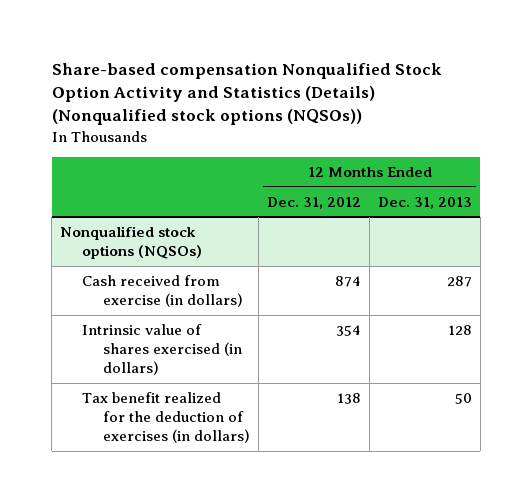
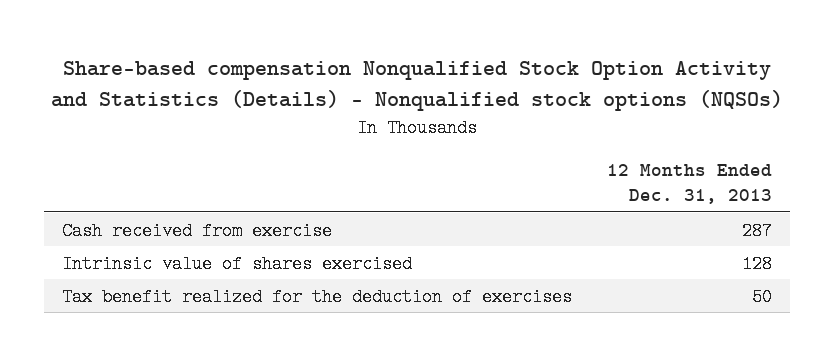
- Share-based compensation Nonqualified Stock Option Activity and Statistics (Details) (Nonqualified stock options (NQSOs))
+ Share-based compensation Nonqualified Stock Option Activity and Statistics (Details) - Nonqualified stock options (NQSOs)
- | 12 Months Ended Dec. 31, 2012 | 12 Months Ended Dec. 31, 2013
+ | 12 Months Ended Dec. 31, 2013
- Nonqualified stock options (NQSOs)
- Cash received from exercise (in dollars) | 874 | 287
- Intrinsic value of shares exercised (in dollars) | 354 | 128
- Tax benefit realized for the deduction of exercises (in dollars) | 138 | 50
+ Cash received from exercise | 287
+ Intrinsic value of shares exercised | 128
+ Tax benefit realized for the deduction of exercises | 50

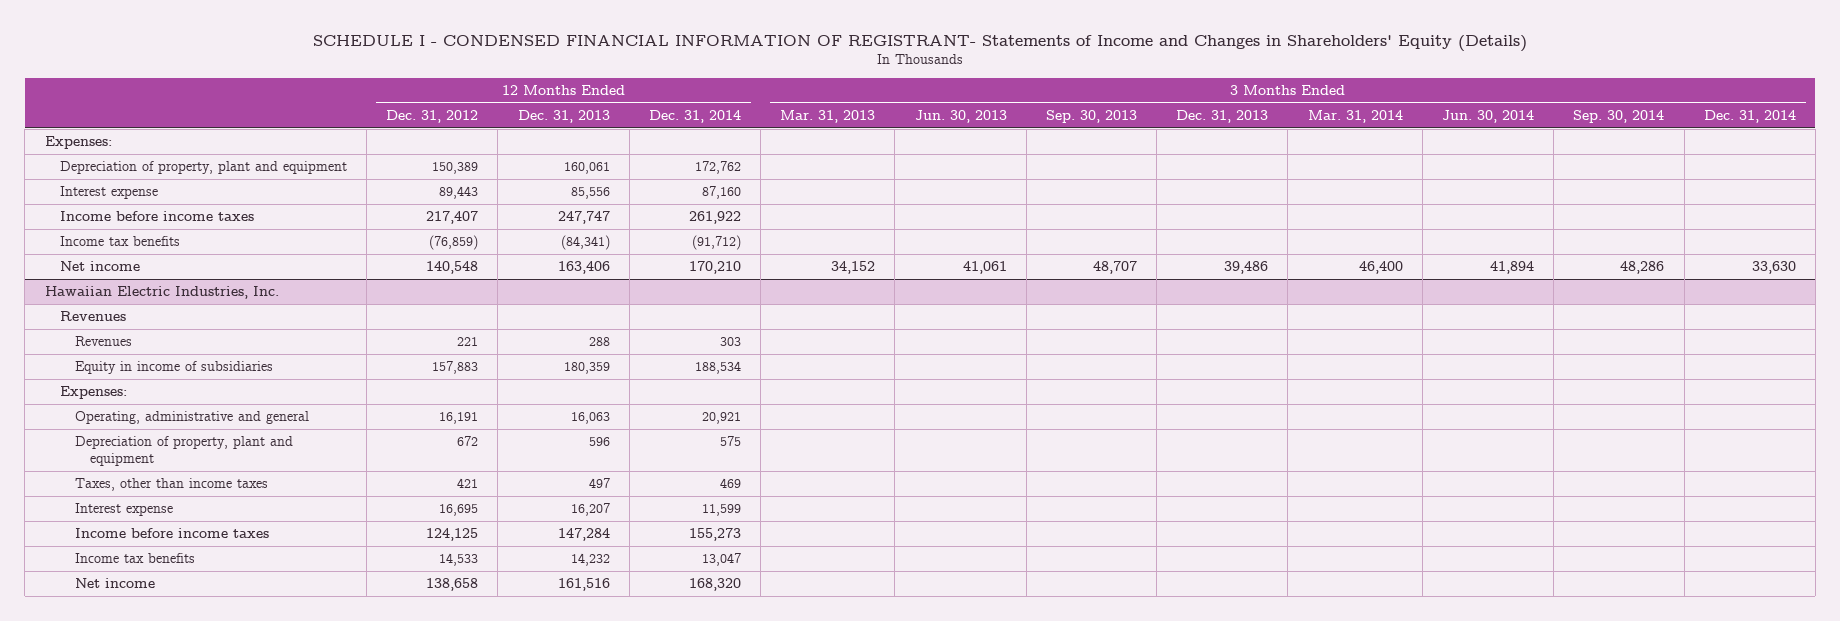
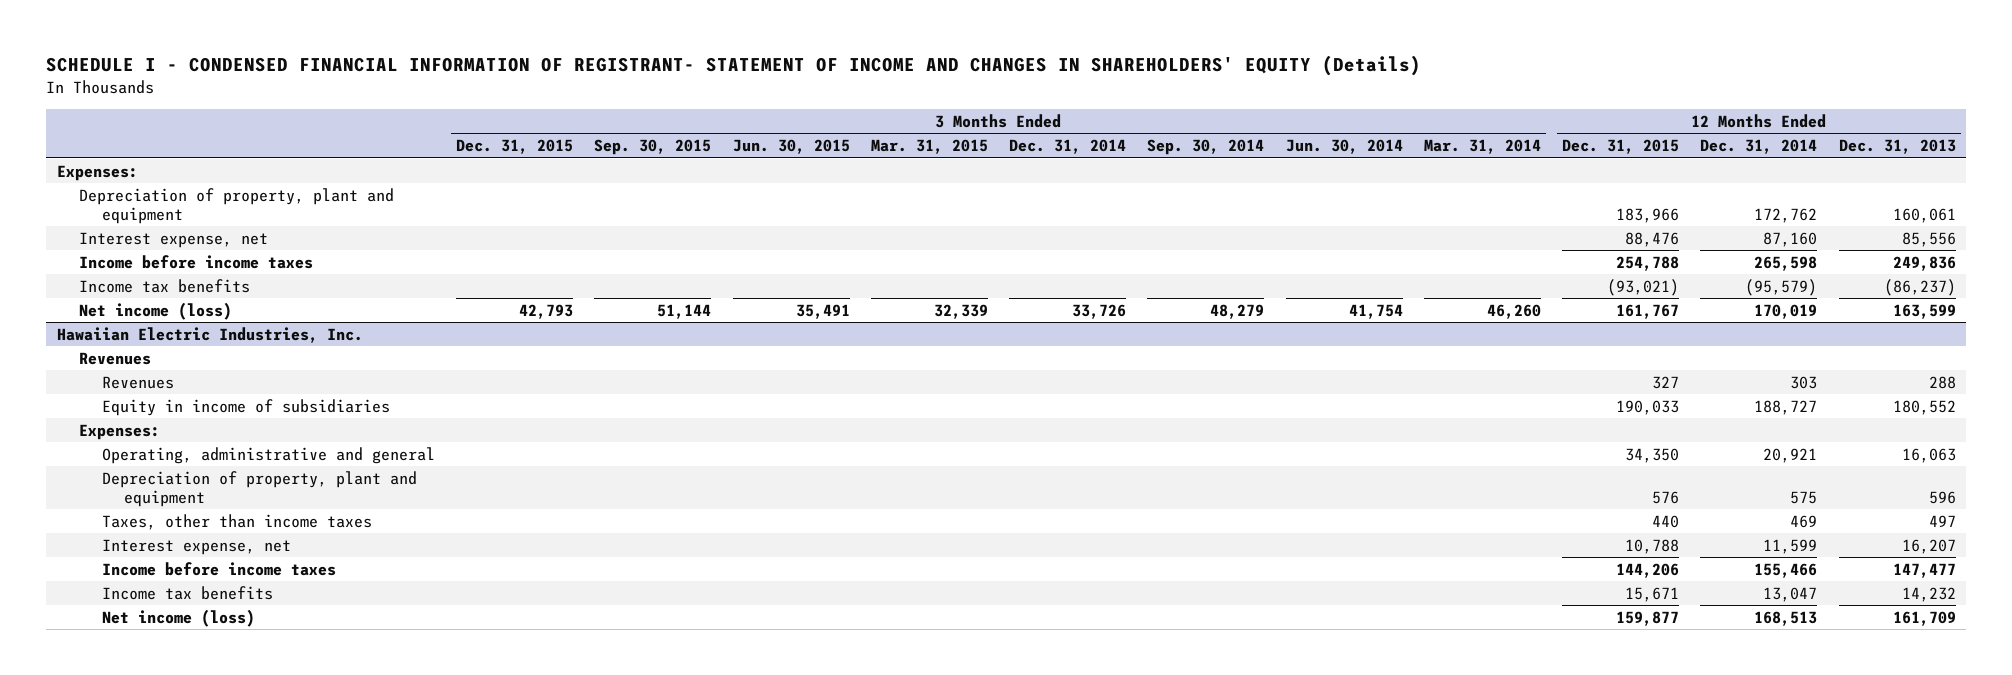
- SCHEDULE I - CONDENSED FINANCIAL INFORMATION OF REGISTRANT- Statements of Income and Changes in Shareholders' Equity (Details)
+ SCHEDULE I - CONDENSED FINANCIAL INFORMATION OF REGISTRANT- STATEMENT OF INCOME AND CHANGES IN SHAREHOLDERS' EQUITY (Details)
- | 12 Months Ended Dec. 31, 2012 | 12 Months Ended Dec. 31, 2013 | 12 Months Ended Dec. 31, 2014 | 3 Months Ended Mar. 31, 2013 | 3 Months Ended Jun. 30, 2013 | 3 Months Ended Sep. 30, 2013 | 3 Months Ended Dec. 31, 2013 | 3 Months Ended Mar. 31, 2014 | 3 Months Ended Jun. 30, 2014 | 3 Months Ended Sep. 30, 2014 | 3 Months Ended Dec. 31, 2014
+ | 3 Months Ended Dec. 31, 2015 | 3 Months Ended Sep. 30, 2015 | 3 Months Ended Jun. 30, 2015 | 3 Months Ended Mar. 31, 2015 | 3 Months Ended Dec. 31, 2014 | 3 Months Ended Sep. 30, 2014 | 3 Months Ended Jun. 30, 2014 | 3 Months Ended Mar. 31, 2014 | 12 Months Ended Dec. 31, 2015 | 12 Months Ended Dec. 31, 2014 | 12 Months Ended Dec. 31, 2013
- Interest expense | 89,443 | 85,556 | 87,160 | | | | | | | |
- Income before income taxes | 217,407 | 247,747 | 261,922 | | | | | | | |
- Income tax benefits | (76,859) | (84,341) | (91,712) | | | | | | | |
- Net income | 140,548 | 163,406 | 170,210 | 34,152 | 41,061 | 48,707 | 39,486 | 46,400 | 41,894 | 48,286 | 33,630
+ Interest expense, net | | | | | | | | | 88,476 | 87,160 | 85,556
+ Income before income taxes | | | | | | | | | 254,788 | 265,598 | 249,836
+ Income tax benefits | | | | | | | | | (93,021) | (95,579) | (86,237)
+ Net income (loss) | 42,793 | 51,144 | 35,491 | 32,339 | 33,726 | 48,279 | 41,754 | 46,260 | 161,767 | 170,019 | 163,599
@ Hawaiian Electric Industries, Inc.
- Equity in income of subsidiaries | 157,883 | 180,359 | 188,534 | | | | | | | |
+ Equity in income of subsidiaries | | | | | | | | | 190,033 | 188,727 | 180,552
- Interest expense | 16,695 | 16,207 | 11,599 | | | | | | | |
- Income before income taxes | 124,125 | 147,284 | 155,273 | | | | | | | |
+ Interest expense, net | | | | | | | | | 10,788 | 11,599 | 16,207
+ Income before income taxes | | | | | | | | | 144,206 | 155,466 | 147,477
- Net income | 138,658 | 161,516 | 168,320 | | | | | | | |
+ Net income (loss) | | | | | | | | | 159,877 | 168,513 | 161,709

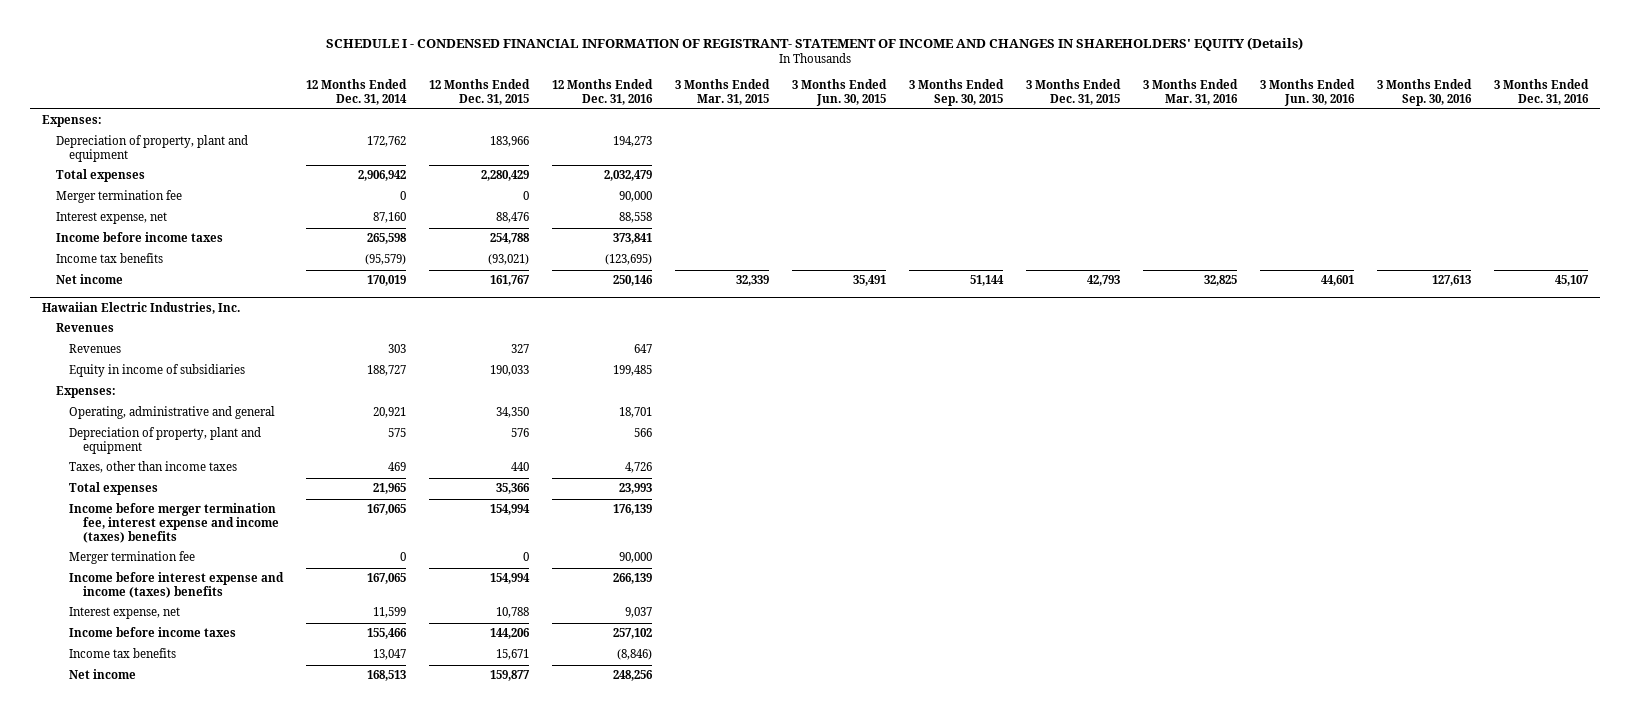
- | 3 Months Ended Dec. 31, 2015 | 3 Months Ended Sep. 30, 2015 | 3 Months Ended Jun. 30, 2015 | 3 Months Ended Mar. 31, 2015 | 3 Months Ended Dec. 31, 2014 | 3 Months Ended Sep. 30, 2014 | 3 Months Ended Jun. 30, 2014 | 3 Months Ended Mar. 31, 2014 | 12 Months Ended Dec. 31, 2015 | 12 Months Ended Dec. 31, 2014 | 12 Months Ended Dec. 31, 2013
+ | 12 Months Ended Dec. 31, 2014 | 12 Months Ended Dec. 31, 2015 | 12 Months Ended Dec. 31, 2016 | 3 Months Ended Mar. 31, 2015 | 3 Months Ended Jun. 30, 2015 | 3 Months Ended Sep. 30, 2015 | 3 Months Ended Dec. 31, 2015 | 3 Months Ended Mar. 31, 2016 | 3 Months Ended Jun. 30, 2016 | 3 Months Ended Sep. 30, 2016 | 3 Months Ended Dec. 31, 2016
+ Total expenses | 2,906,942 | 2,280,429 | 2,032,479 | | | | | | | |
+ Merger termination fee | 0 | 0 | 90,000 | | | | | | | |
- Net income (loss) | 42,793 | 51,144 | 35,491 | 32,339 | 33,726 | 48,279 | 41,754 | 46,260 | 161,767 | 170,019 | 163,599
+ Net income | 170,019 | 161,767 | 250,146 | 32,339 | 35,491 | 51,144 | 42,793 | 32,825 | 44,601 | 127,613 | 45,107
@ Hawaiian Electric Industries, Inc.
+ Total expenses | 21,965 | 35,366 | 23,993 | | | | | | | |
+ Income before merger termination fee, interest expense and income (taxes) benefits | 167,065 | 154,994 | 176,139 | | | | | | | |
+ Merger termination fee | 0 | 0 | 90,000 | | | | | | | |
+ Income before interest expense and income (taxes) benefits | 167,065 | 154,994 | 266,139 | | | | | | | |
- Net income (loss) | | | | | | | | | 159,877 | 168,513 | 161,709
+ Net income | 168,513 | 159,877 | 248,256 | | | | | | | |

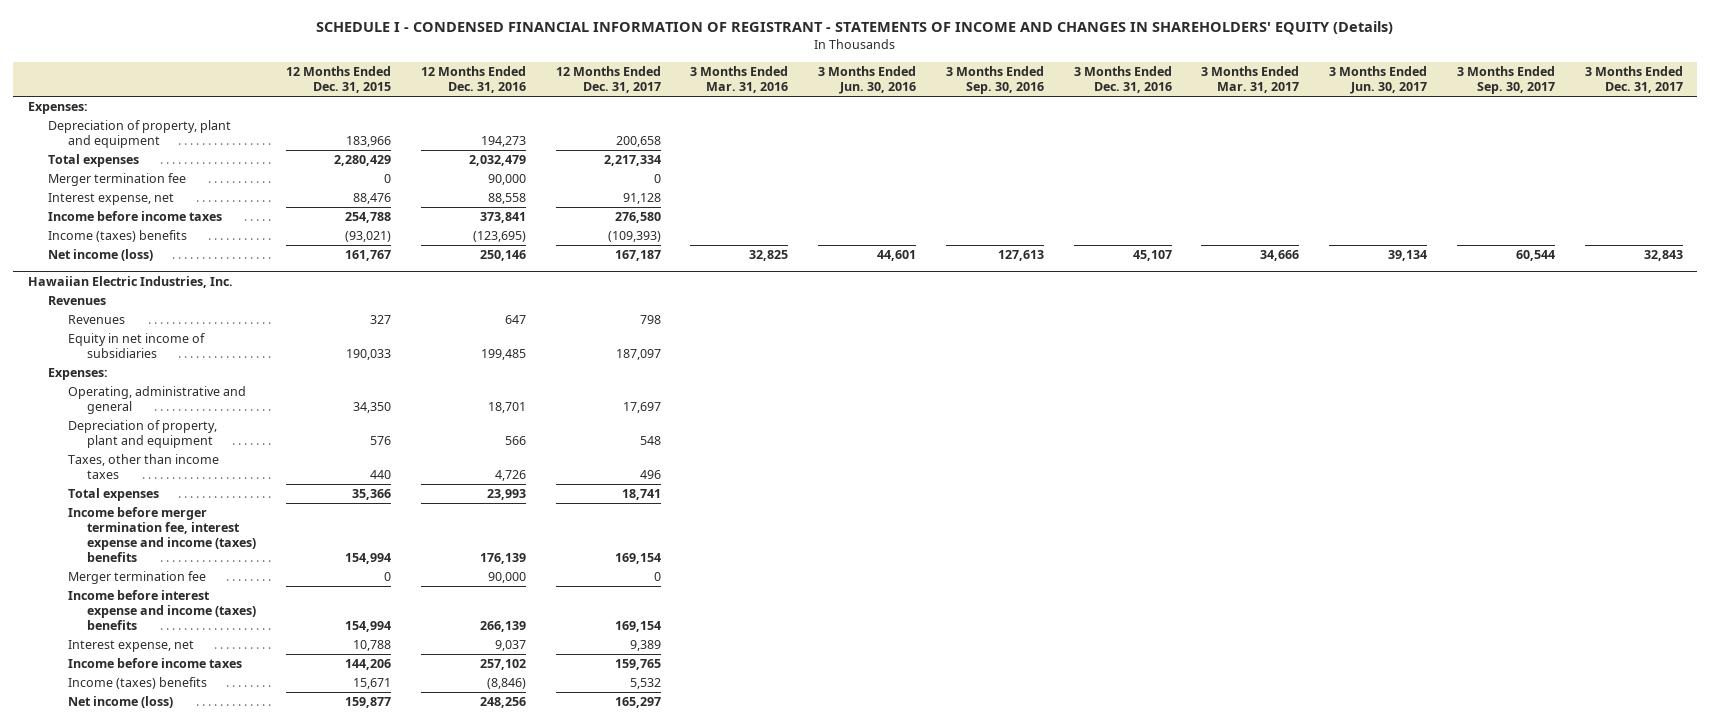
- SCHEDULE I - CONDENSED FINANCIAL INFORMATION OF REGISTRANT- STATEMENT OF INCOME AND CHANGES IN SHAREHOLDERS' EQUITY (Details)
+ SCHEDULE I - CONDENSED FINANCIAL INFORMATION OF REGISTRANT - STATEMENTS OF INCOME AND CHANGES IN SHAREHOLDERS' EQUITY (Details)
- | 12 Months Ended Dec. 31, 2014 | 12 Months Ended Dec. 31, 2015 | 12 Months Ended Dec. 31, 2016 | 3 Months Ended Mar. 31, 2015 | 3 Months Ended Jun. 30, 2015 | 3 Months Ended Sep. 30, 2015 | 3 Months Ended Dec. 31, 2015 | 3 Months Ended Mar. 31, 2016 | 3 Months Ended Jun. 30, 2016 | 3 Months Ended Sep. 30, 2016 | 3 Months Ended Dec. 31, 2016
+ | 12 Months Ended Dec. 31, 2015 | 12 Months Ended Dec. 31, 2016 | 12 Months Ended Dec. 31, 2017 | 3 Months Ended Mar. 31, 2016 | 3 Months Ended Jun. 30, 2016 | 3 Months Ended Sep. 30, 2016 | 3 Months Ended Dec. 31, 2016 | 3 Months Ended Mar. 31, 2017 | 3 Months Ended Jun. 30, 2017 | 3 Months Ended Sep. 30, 2017 | 3 Months Ended Dec. 31, 2017
- Income tax benefits | (95,579) | (93,021) | (123,695) | | | | | | | |
- Net income | 170,019 | 161,767 | 250,146 | 32,339 | 35,491 | 51,144 | 42,793 | 32,825 | 44,601 | 127,613 | 45,107
+ Income (taxes) benefits | (93,021) | (123,695) | (109,393) | | | | | | | |
+ Net income (loss) | 161,767 | 250,146 | 167,187 | 32,825 | 44,601 | 127,613 | 45,107 | 34,666 | 39,134 | 60,544 | 32,843
@ Hawaiian Electric Industries, Inc.
- Equity in income of subsidiaries | 188,727 | 190,033 | 199,485 | | | | | | | |
+ Equity in net income of subsidiaries | 190,033 | 199,485 | 187,097 | | | | | | | |
- Income tax benefits | 13,047 | 15,671 | (8,846) | | | | | | | |
- Net income | 168,513 | 159,877 | 248,256 | | | | | | | |
+ Income (taxes) benefits | 15,671 | (8,846) | 5,532 | | | | | | | |
+ Net income (loss) | 159,877 | 248,256 | 165,297 | | | | | | | |

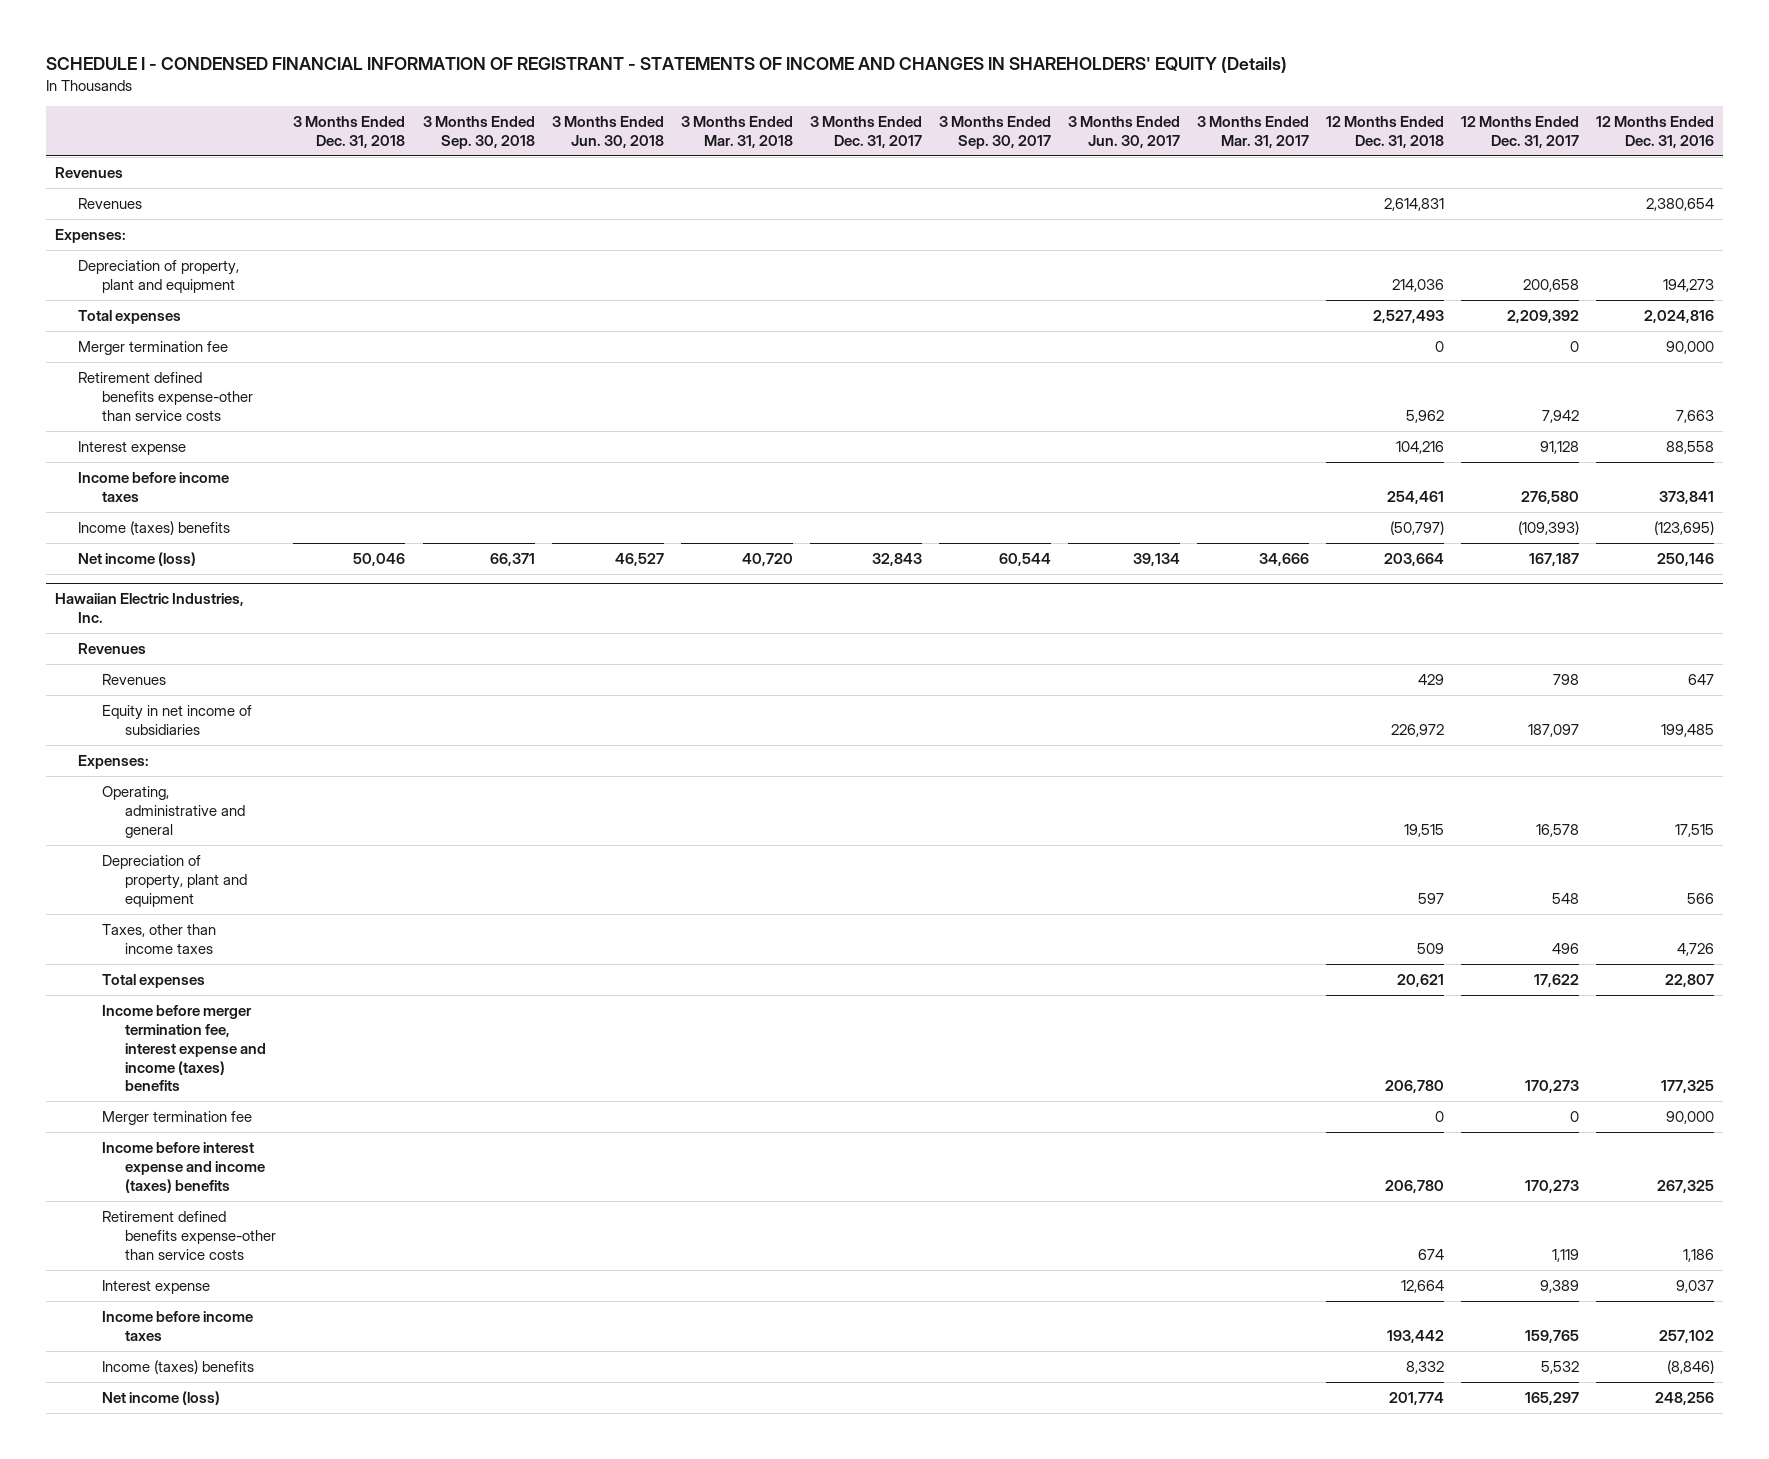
- | 12 Months Ended Dec. 31, 2015 | 12 Months Ended Dec. 31, 2016 | 12 Months Ended Dec. 31, 2017 | 3 Months Ended Mar. 31, 2016 | 3 Months Ended Jun. 30, 2016 | 3 Months Ended Sep. 30, 2016 | 3 Months Ended Dec. 31, 2016 | 3 Months Ended Mar. 31, 2017 | 3 Months Ended Jun. 30, 2017 | 3 Months Ended Sep. 30, 2017 | 3 Months Ended Dec. 31, 2017
+ | 3 Months Ended Dec. 31, 2018 | 3 Months Ended Sep. 30, 2018 | 3 Months Ended Jun. 30, 2018 | 3 Months Ended Mar. 31, 2018 | 3 Months Ended Dec. 31, 2017 | 3 Months Ended Sep. 30, 2017 | 3 Months Ended Jun. 30, 2017 | 3 Months Ended Mar. 31, 2017 | 12 Months Ended Dec. 31, 2018 | 12 Months Ended Dec. 31, 2017 | 12 Months Ended Dec. 31, 2016
+ Revenues
+ Revenues | | | | | | | | | 2,614,831 | | 2,380,654
- Total expenses | 2,280,429 | 2,032,479 | 2,217,334 | | | | | | | |
+ Total expenses | | | | | | | | | 2,527,493 | 2,209,392 | 2,024,816
- Interest expense, net | 88,476 | 88,558 | 91,128 | | | | | | | |
+ Retirement defined benefits expense-other than service costs | | | | | | | | | 5,962 | 7,942 | 7,663
+ Interest expense | | | | | | | | | 104,216 | 91,128 | 88,558
@ Hawaiian Electric Industries, Inc.
- Operating, administrative and general | 34,350 | 18,701 | 17,697 | | | | | | | |
+ Operating, administrative and general | | | | | | | | | 19,515 | 16,578 | 17,515
- Total expenses | 35,366 | 23,993 | 18,741 | | | | | | | |
- Income before merger termination fee, interest expense and income (taxes) benefits | 154,994 | 176,139 | 169,154 | | | | | | | |
+ Total expenses | | | | | | | | | 20,621 | 17,622 | 22,807
+ Income before merger termination fee, interest expense and income (taxes) benefits | | | | | | | | | 206,780 | 170,273 | 177,325
- Income before interest expense and income (taxes) benefits | 154,994 | 266,139 | 169,154 | | | | | | | |
- Interest expense, net | 10,788 | 9,037 | 9,389 | | | | | | | |
+ Income before interest expense and income (taxes) benefits | | | | | | | | | 206,780 | 170,273 | 267,325
+ Retirement defined benefits expense-other than service costs | | | | | | | | | 674 | 1,119 | 1,186
+ Interest expense | | | | | | | | | 12,664 | 9,389 | 9,037

